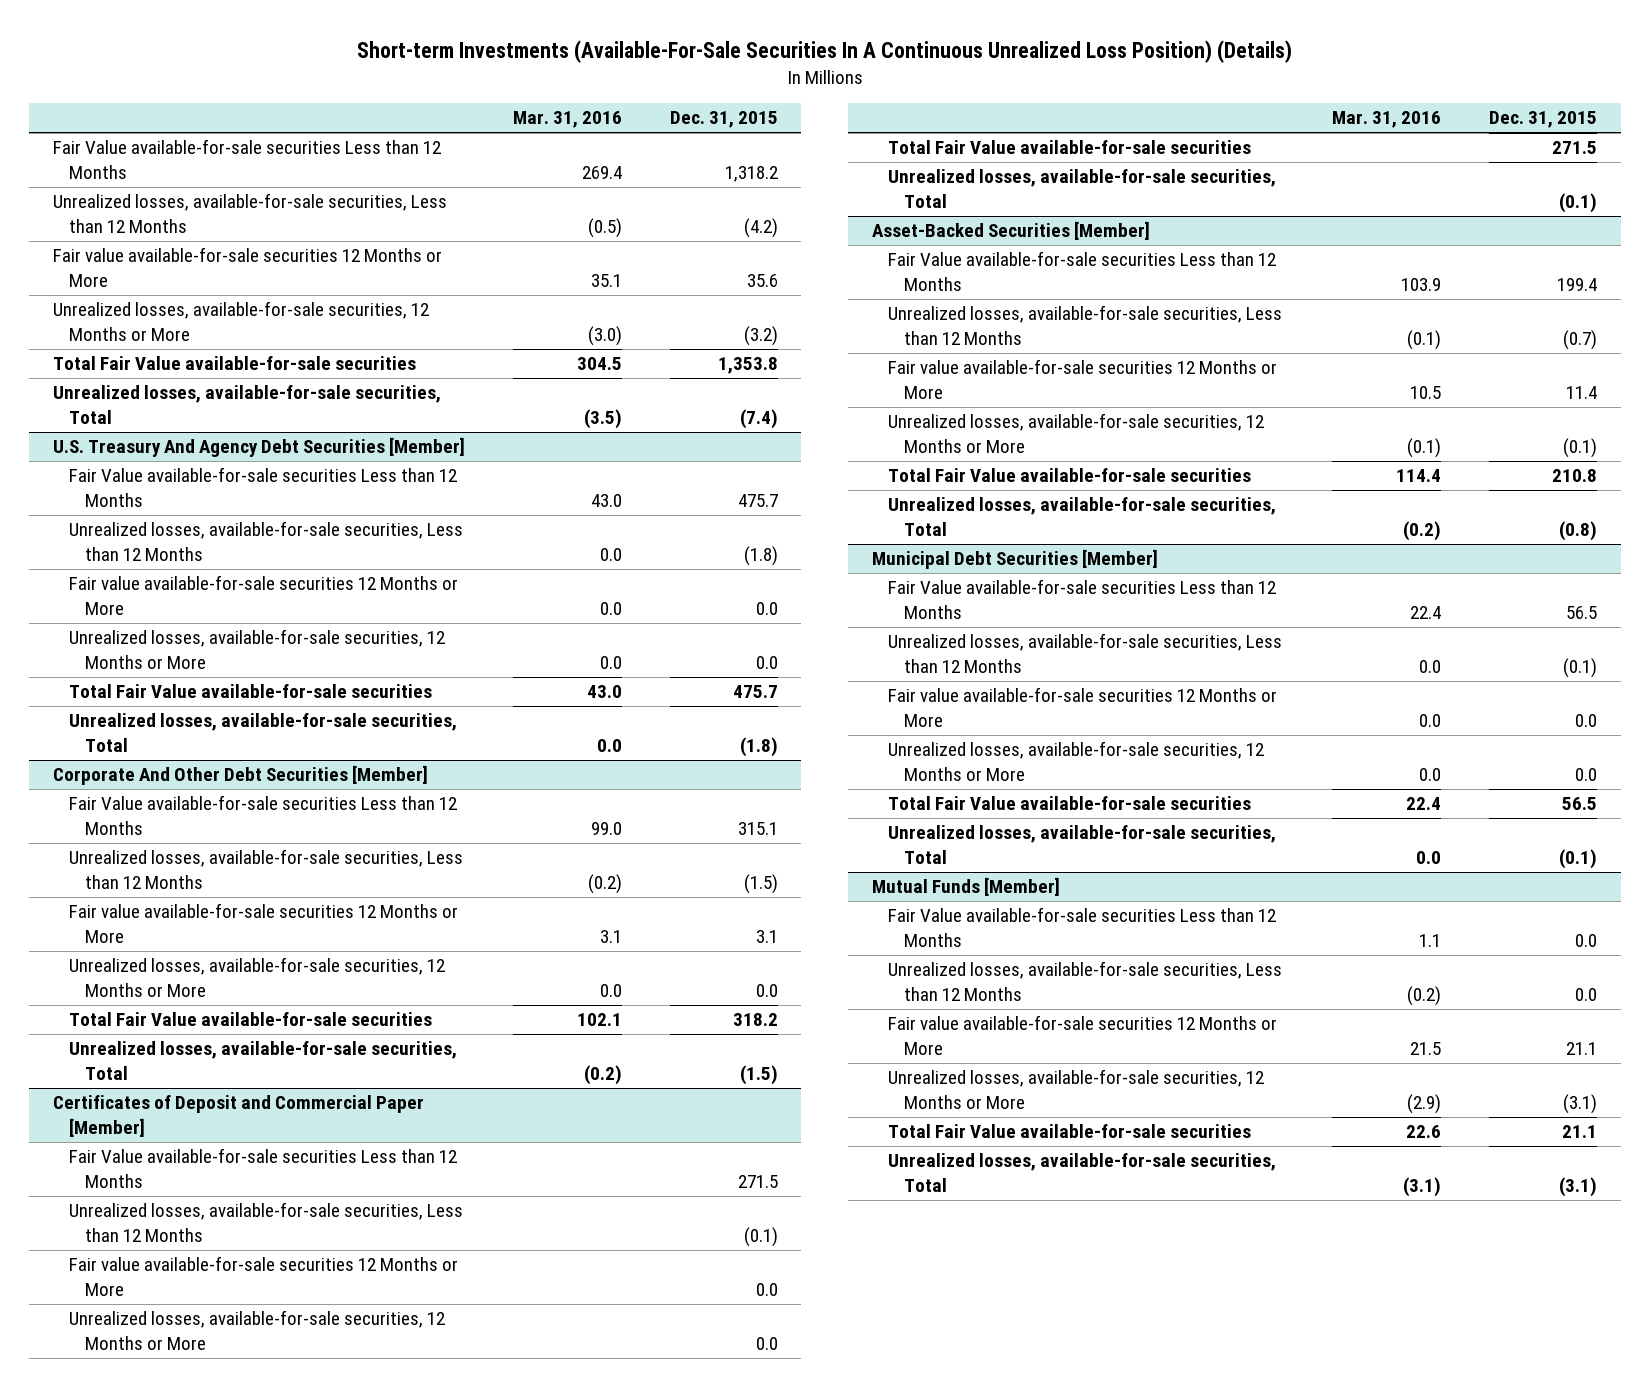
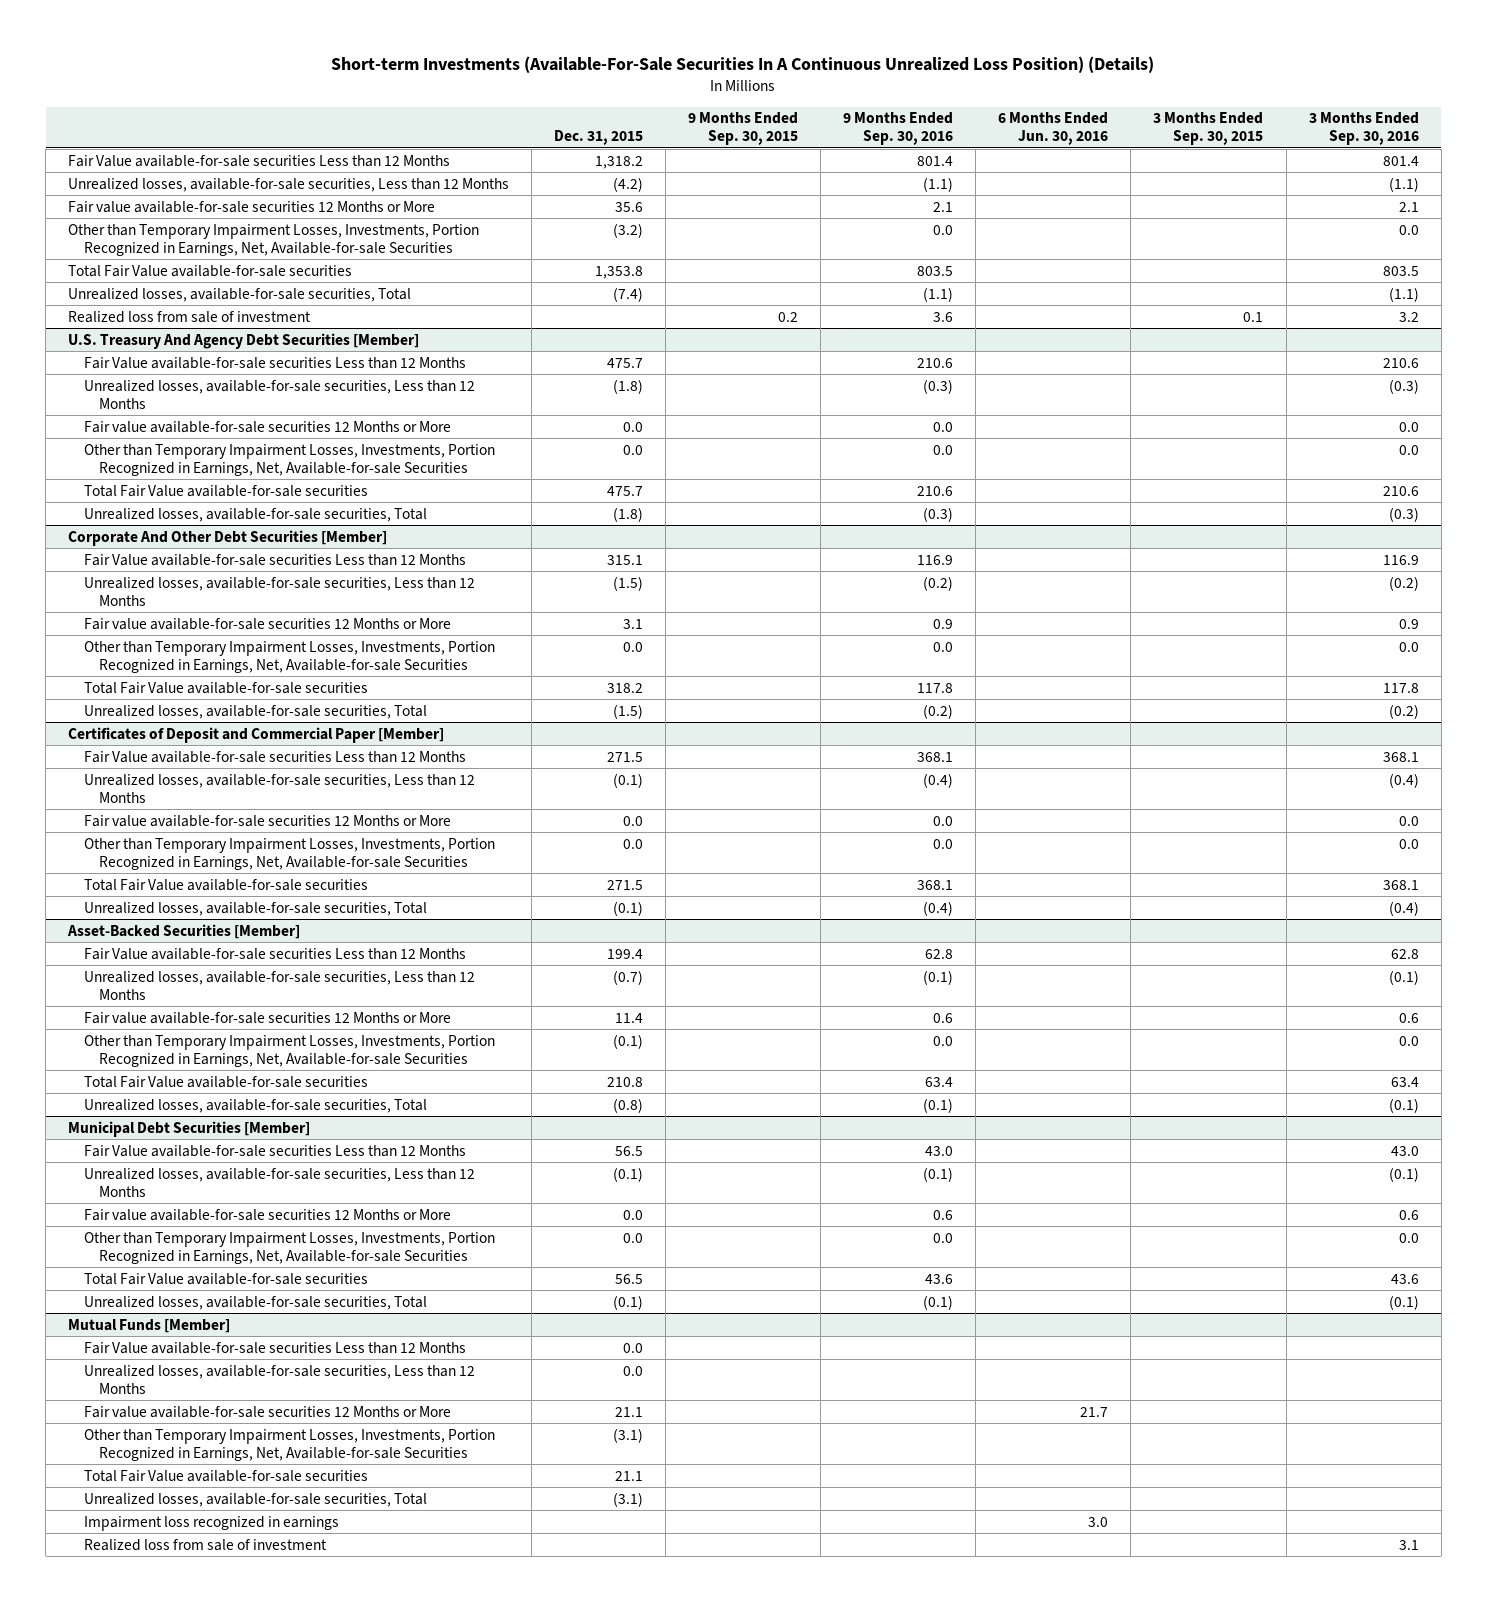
- | Mar. 31, 2016 | Dec. 31, 2015
+ | Dec. 31, 2015 | 9 Months Ended Sep. 30, 2015 | 9 Months Ended Sep. 30, 2016 | 6 Months Ended Jun. 30, 2016 | 3 Months Ended Sep. 30, 2015 | 3 Months Ended Sep. 30, 2016
- Unrealized losses, available-for-sale securities, 12 Months or More | (3.0) | (3.2)
+ Other than Temporary Impairment Losses, Investments, Portion Recognized in Earnings, Net, Available-for-sale Securities | (3.2) | | 0.0 | | | 0.0
+ Realized loss from sale of investment | | 0.2 | 3.6 | | 0.1 | 3.2
@ U.S. Treasury And Agency Debt Securities [Member]
- Unrealized losses, available-for-sale securities, 12 Months or More | 0.0 | 0.0
+ Other than Temporary Impairment Losses, Investments, Portion Recognized in Earnings, Net, Available-for-sale Securities | 0.0 | | 0.0 | | | 0.0
@ Corporate And Other Debt Securities [Member]
- Unrealized losses, available-for-sale securities, 12 Months or More | 0.0 | 0.0
+ Other than Temporary Impairment Losses, Investments, Portion Recognized in Earnings, Net, Available-for-sale Securities | 0.0 | | 0.0 | | | 0.0
@ Certificates of Deposit and Commercial Paper [Member]
- Unrealized losses, available-for-sale securities, 12 Months or More | | 0.0
+ Other than Temporary Impairment Losses, Investments, Portion Recognized in Earnings, Net, Available-for-sale Securities | 0.0 | | 0.0 | | | 0.0
@ Asset-Backed Securities [Member]
- Unrealized losses, available-for-sale securities, 12 Months or More | (0.1) | (0.1)
+ Other than Temporary Impairment Losses, Investments, Portion Recognized in Earnings, Net, Available-for-sale Securities | (0.1) | | 0.0 | | | 0.0
@ Municipal Debt Securities [Member]
- Unrealized losses, available-for-sale securities, 12 Months or More | 0.0 | 0.0
+ Other than Temporary Impairment Losses, Investments, Portion Recognized in Earnings, Net, Available-for-sale Securities | 0.0 | | 0.0 | | | 0.0
@ Mutual Funds [Member]
- Unrealized losses, available-for-sale securities, 12 Months or More | (2.9) | (3.1)
+ Other than Temporary Impairment Losses, Investments, Portion Recognized in Earnings, Net, Available-for-sale Securities | (3.1) | | | | |
+ Impairment loss recognized in earnings | | | | 3.0 | |
+ Realized loss from sale of investment | | | | | | 3.1

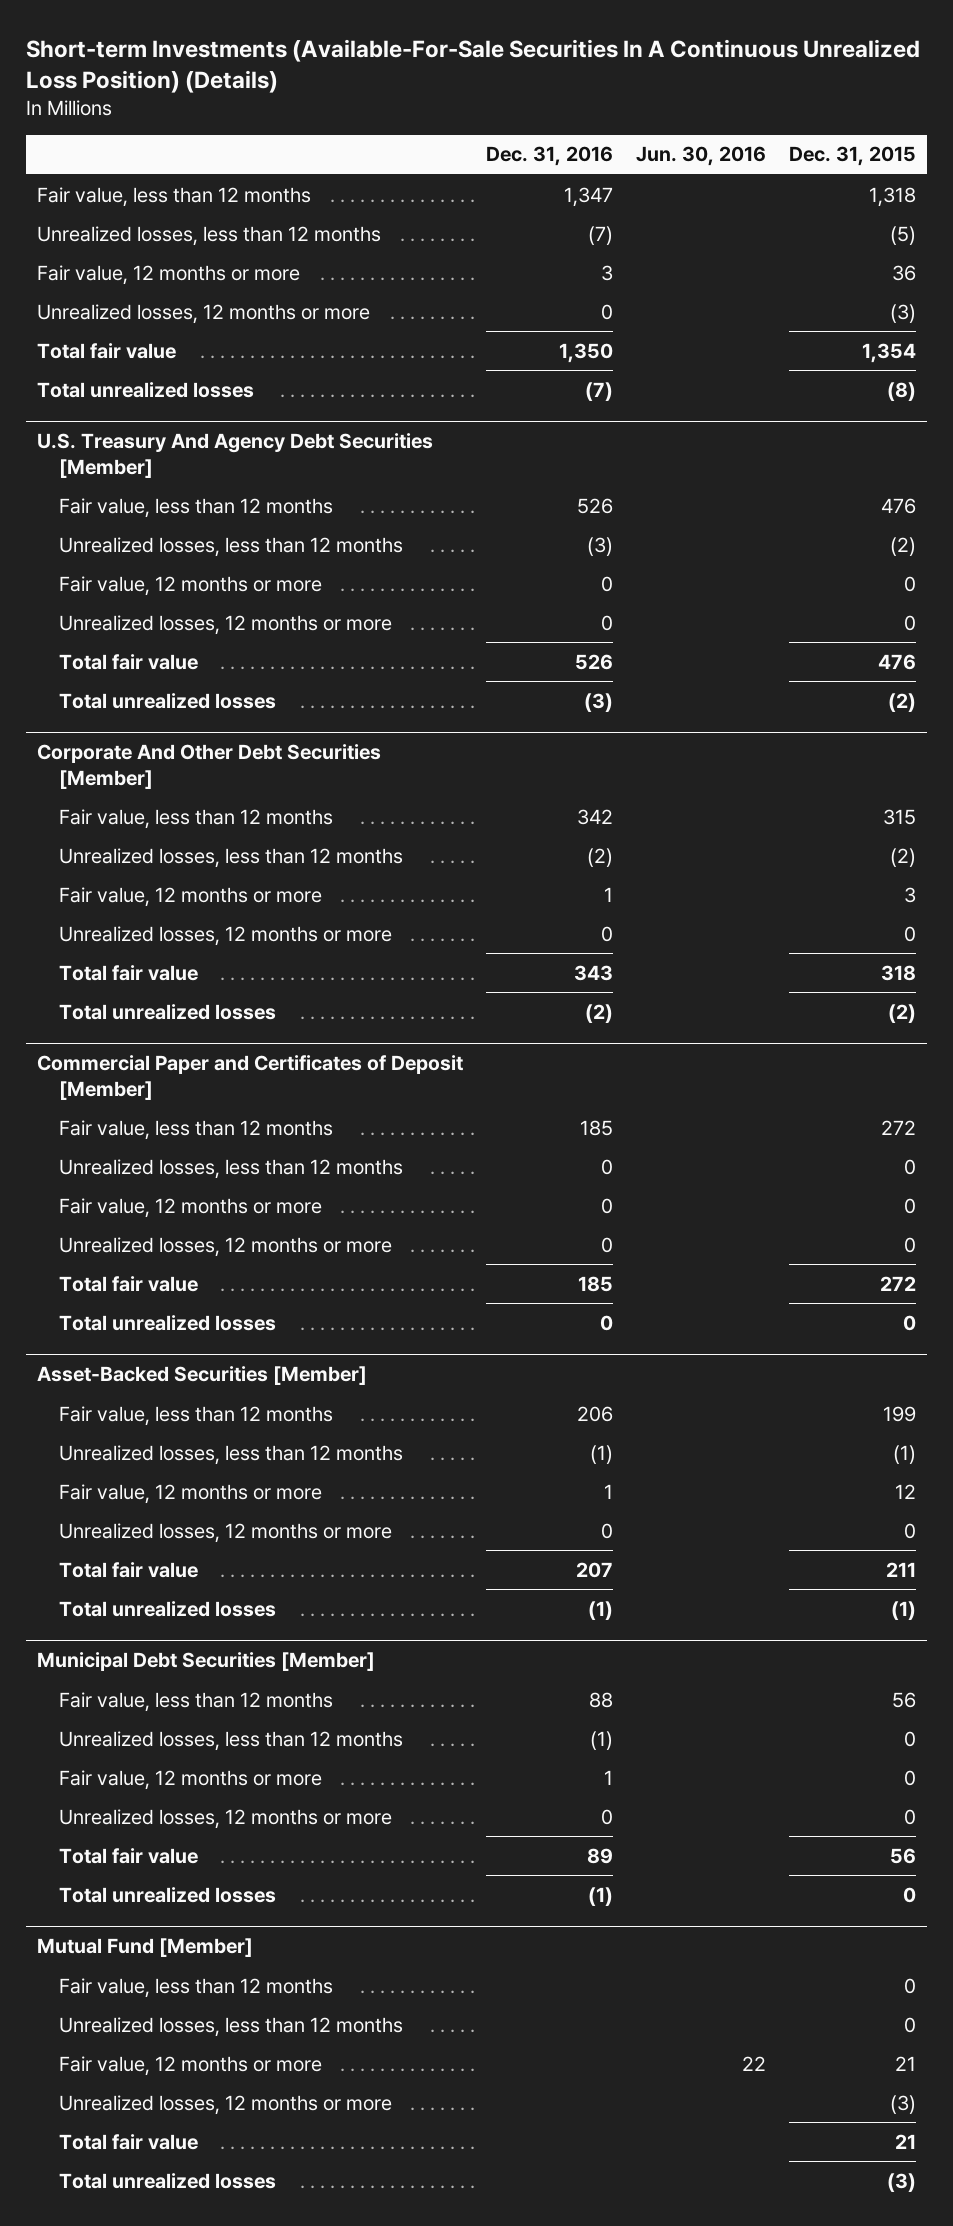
- | Dec. 31, 2015 | 9 Months Ended Sep. 30, 2015 | 9 Months Ended Sep. 30, 2016 | 6 Months Ended Jun. 30, 2016 | 3 Months Ended Sep. 30, 2015 | 3 Months Ended Sep. 30, 2016
+ | Dec. 31, 2016 | Jun. 30, 2016 | Dec. 31, 2015
- Fair Value available-for-sale securities Less than 12 Months | 1,318.2 | | 801.4 | | | 801.4
- Unrealized losses, available-for-sale securities, Less than 12 Months | (4.2) | | (1.1) | | | (1.1)
- Fair value available-for-sale securities 12 Months or More | 35.6 | | 2.1 | | | 2.1
- Other than Temporary Impairment Losses, Investments, Portion Recognized in Earnings, Net, Available-for-sale Securities | (3.2) | | 0.0 | | | 0.0
- Total Fair Value available-for-sale securities | 1,353.8 | | 803.5 | | | 803.5
- Unrealized losses, available-for-sale securities, Total | (7.4) | | (1.1) | | | (1.1)
- Realized loss from sale of investment | | 0.2 | 3.6 | | 0.1 | 3.2
+ Fair value, less than 12 months | 1,347 | | 1,318
+ Unrealized losses, less than 12 months | (7) | | (5)
+ Fair value, 12 months or more | 3 | | 36
+ Unrealized losses, 12 months or more | 0 | | (3)
+ Total fair value | 1,350 | | 1,354
+ Total unrealized losses | (7) | | (8)
@ U.S. Treasury And Agency Debt Securities [Member]
- Fair Value available-for-sale securities Less than 12 Months | 475.7 | | 210.6 | | | 210.6
- Unrealized losses, available-for-sale securities, Less than 12 Months | (1.8) | | (0.3) | | | (0.3)
- Fair value available-for-sale securities 12 Months or More | 0.0 | | 0.0 | | | 0.0
- Other than Temporary Impairment Losses, Investments, Portion Recognized in Earnings, Net, Available-for-sale Securities | 0.0 | | 0.0 | | | 0.0
- Total Fair Value available-for-sale securities | 475.7 | | 210.6 | | | 210.6
- Unrealized losses, available-for-sale securities, Total | (1.8) | | (0.3) | | | (0.3)
+ Fair value, less than 12 months | 526 | | 476
+ Unrealized losses, less than 12 months | (3) | | (2)
+ Fair value, 12 months or more | 0 | | 0
+ Unrealized losses, 12 months or more | 0 | | 0
+ Total fair value | 526 | | 476
+ Total unrealized losses | (3) | | (2)
@ Corporate And Other Debt Securities [Member]
- Fair Value available-for-sale securities Less than 12 Months | 315.1 | | 116.9 | | | 116.9
- Unrealized losses, available-for-sale securities, Less than 12 Months | (1.5) | | (0.2) | | | (0.2)
- Fair value available-for-sale securities 12 Months or More | 3.1 | | 0.9 | | | 0.9
- Other than Temporary Impairment Losses, Investments, Portion Recognized in Earnings, Net, Available-for-sale Securities | 0.0 | | 0.0 | | | 0.0
- Total Fair Value available-for-sale securities | 318.2 | | 117.8 | | | 117.8
- Unrealized losses, available-for-sale securities, Total | (1.5) | | (0.2) | | | (0.2)
- Certificates of Deposit and Commercial Paper [Member]
- Fair Value available-for-sale securities Less than 12 Months | 271.5 | | 368.1 | | | 368.1
- Unrealized losses, available-for-sale securities, Less than 12 Months | (0.1) | | (0.4) | | | (0.4)
- Fair value available-for-sale securities 12 Months or More | 0.0 | | 0.0 | | | 0.0
- Other than Temporary Impairment Losses, Investments, Portion Recognized in Earnings, Net, Available-for-sale Securities | 0.0 | | 0.0 | | | 0.0
- Total Fair Value available-for-sale securities | 271.5 | | 368.1 | | | 368.1
- Unrealized losses, available-for-sale securities, Total | (0.1) | | (0.4) | | | (0.4)
@ Corporate And Other Debt Securities [Member]
+ Fair value, less than 12 months | 342 | | 315
+ Unrealized losses, less than 12 months | (2) | | (2)
+ Fair value, 12 months or more | 1 | | 3
+ Unrealized losses, 12 months or more | 0 | | 0
+ Total fair value | 343 | | 318
+ Total unrealized losses | (2) | | (2)
+ Commercial Paper and Certificates of Deposit [Member]
+ Fair value, less than 12 months | 185 | | 272
+ Unrealized losses, less than 12 months | 0 | | 0
+ Fair value, 12 months or more | 0 | | 0
+ Unrealized losses, 12 months or more | 0 | | 0
+ Total fair value | 185 | | 272
+ Total unrealized losses | 0 | | 0
@ Asset-Backed Securities [Member]
- Fair Value available-for-sale securities Less than 12 Months | 199.4 | | 62.8 | | | 62.8
- Unrealized losses, available-for-sale securities, Less than 12 Months | (0.7) | | (0.1) | | | (0.1)
- Fair value available-for-sale securities 12 Months or More | 11.4 | | 0.6 | | | 0.6
- Other than Temporary Impairment Losses, Investments, Portion Recognized in Earnings, Net, Available-for-sale Securities | (0.1) | | 0.0 | | | 0.0
- Total Fair Value available-for-sale securities | 210.8 | | 63.4 | | | 63.4
- Unrealized losses, available-for-sale securities, Total | (0.8) | | (0.1) | | | (0.1)
+ Fair value, less than 12 months | 206 | | 199
+ Unrealized losses, less than 12 months | (1) | | (1)
+ Fair value, 12 months or more | 1 | | 12
+ Unrealized losses, 12 months or more | 0 | | 0
+ Total fair value | 207 | | 211
+ Total unrealized losses | (1) | | (1)
@ Municipal Debt Securities [Member]
- Fair Value available-for-sale securities Less than 12 Months | 56.5 | | 43.0 | | | 43.0
- Unrealized losses, available-for-sale securities, Less than 12 Months | (0.1) | | (0.1) | | | (0.1)
- Fair value available-for-sale securities 12 Months or More | 0.0 | | 0.6 | | | 0.6
- Other than Temporary Impairment Losses, Investments, Portion Recognized in Earnings, Net, Available-for-sale Securities | 0.0 | | 0.0 | | | 0.0
- Total Fair Value available-for-sale securities | 56.5 | | 43.6 | | | 43.6
- Unrealized losses, available-for-sale securities, Total | (0.1) | | (0.1) | | | (0.1)
- Mutual Funds [Member]
- Fair Value available-for-sale securities Less than 12 Months | 0.0 | | | | |
- Unrealized losses, available-for-sale securities, Less than 12 Months | 0.0 | | | | |
- Fair value available-for-sale securities 12 Months or More | 21.1 | | | 21.7 | |
- Other than Temporary Impairment Losses, Investments, Portion Recognized in Earnings, Net, Available-for-sale Securities | (3.1) | | | | |
- Total Fair Value available-for-sale securities | 21.1 | | | | |
- Unrealized losses, available-for-sale securities, Total | (3.1) | | | | |
- Impairment loss recognized in earnings | | | | 3.0 | |
- Realized loss from sale of investment | | | | | | 3.1
@ Municipal Debt Securities [Member]
+ Fair value, less than 12 months | 88 | | 56
+ Unrealized losses, less than 12 months | (1) | | 0
+ Fair value, 12 months or more | 1 | | 0
+ Unrealized losses, 12 months or more | 0 | | 0
+ Total fair value | 89 | | 56
+ Total unrealized losses | (1) | | 0
+ Mutual Fund [Member]
+ Fair value, less than 12 months | | | 0
+ Unrealized losses, less than 12 months | | | 0
+ Fair value, 12 months or more | | 22 | 21
+ Unrealized losses, 12 months or more | | | (3)
+ Total fair value | | | 21
+ Total unrealized losses | | | (3)

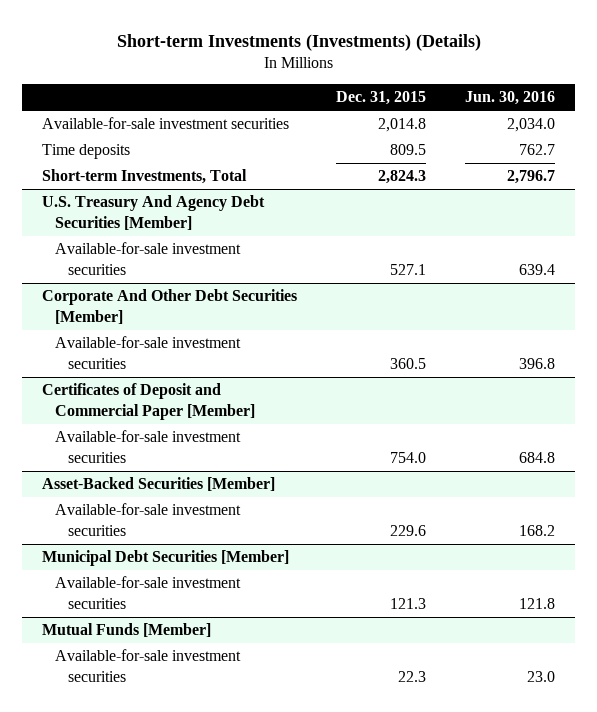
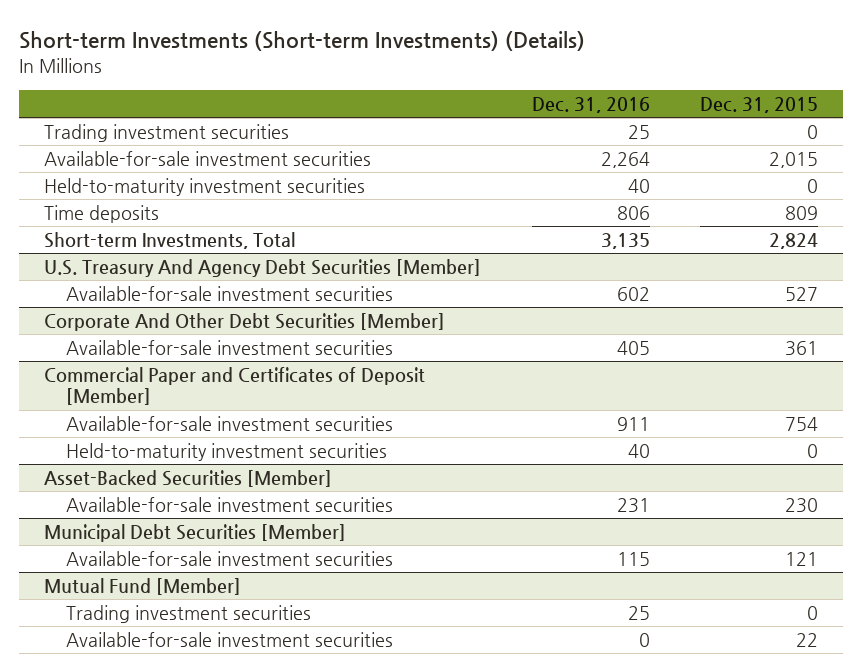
- Short-term Investments (Investments) (Details)
+ Short-term Investments (Short-term Investments) (Details)
- | Dec. 31, 2015 | Jun. 30, 2016
+ | Dec. 31, 2016 | Dec. 31, 2015
- Available-for-sale investment securities | 2,014.8 | 2,034.0
- Time deposits | 809.5 | 762.7
- Short-term Investments, Total | 2,824.3 | 2,796.7
+ Trading investment securities | 25 | 0
+ Available-for-sale investment securities | 2,264 | 2,015
+ Held-to-maturity investment securities | 40 | 0
+ Time deposits | 806 | 809
+ Short-term Investments, Total | 3,135 | 2,824
@ U.S. Treasury And Agency Debt Securities [Member]
- Available-for-sale investment securities | 527.1 | 639.4
+ Available-for-sale investment securities | 602 | 527
@ Corporate And Other Debt Securities [Member]
- Available-for-sale investment securities | 360.5 | 396.8
- Certificates of Deposit and Commercial Paper [Member]
- Available-for-sale investment securities | 754.0 | 684.8
@ Corporate And Other Debt Securities [Member]
+ Available-for-sale investment securities | 405 | 361
+ Commercial Paper and Certificates of Deposit [Member]
+ Available-for-sale investment securities | 911 | 754
+ Held-to-maturity investment securities | 40 | 0
@ Asset-Backed Securities [Member]
- Available-for-sale investment securities | 229.6 | 168.2
+ Available-for-sale investment securities | 231 | 230
@ Municipal Debt Securities [Member]
- Available-for-sale investment securities | 121.3 | 121.8
- Mutual Funds [Member]
- Available-for-sale investment securities | 22.3 | 23.0
@ Municipal Debt Securities [Member]
+ Available-for-sale investment securities | 115 | 121
+ Mutual Fund [Member]
+ Trading investment securities | 25 | 0
+ Available-for-sale investment securities | 0 | 22

